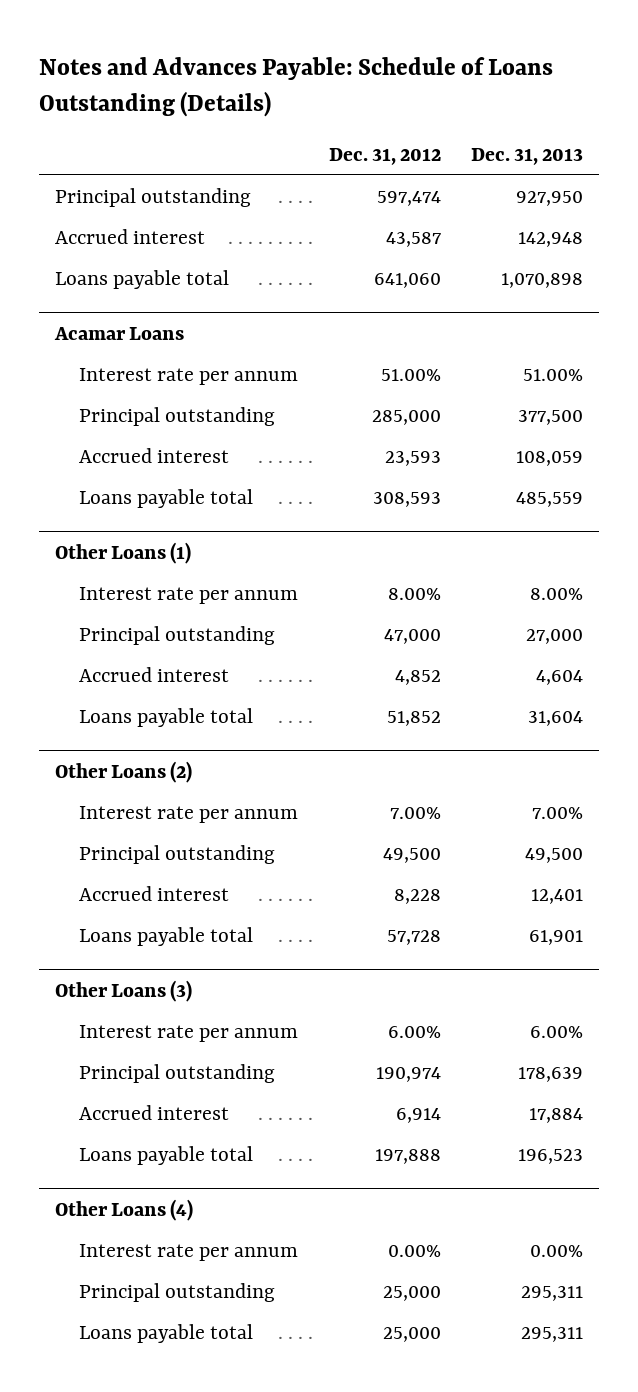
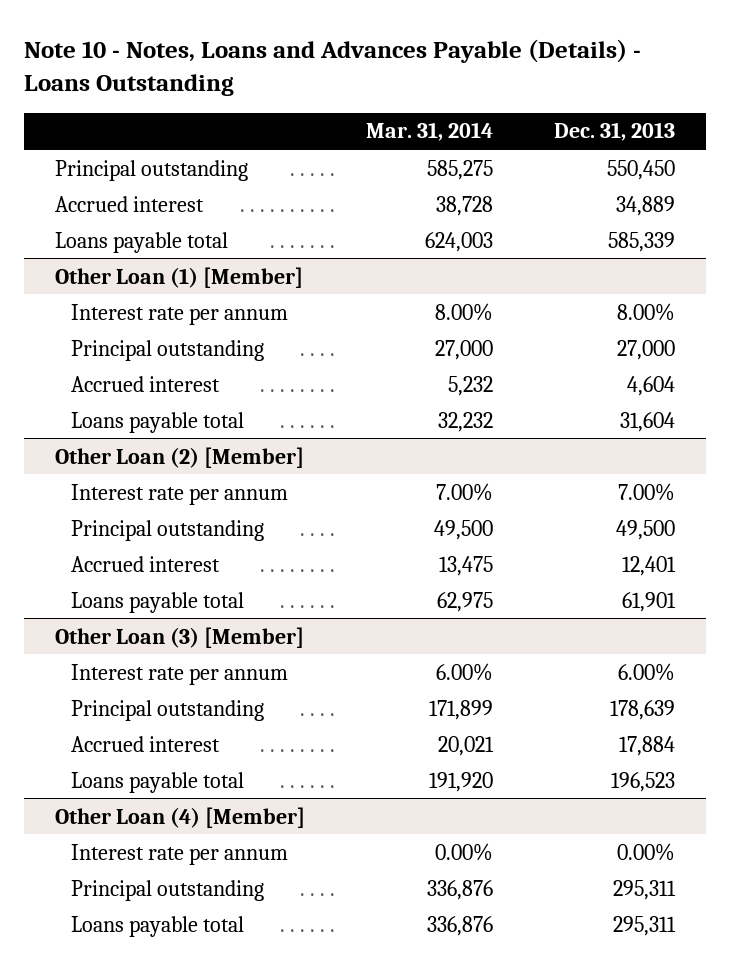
- Notes and Advances Payable: Schedule of Loans Outstanding (Details)
+ Note 10 - Notes, Loans and Advances Payable (Details) - Loans Outstanding
- | Dec. 31, 2012 | Dec. 31, 2013
+ | Mar. 31, 2014 | Dec. 31, 2013
- Principal outstanding | 597,474 | 927,950
- Accrued interest | 43,587 | 142,948
- Loans payable total | 641,060 | 1,070,898
- Acamar Loans
- Interest rate per annum | 51.00% | 51.00%
- Principal outstanding | 285,000 | 377,500
- Accrued interest | 23,593 | 108,059
- Loans payable total | 308,593 | 485,559
- Other Loans (1)
+ Principal outstanding | 585,275 | 550,450
+ Accrued interest | 38,728 | 34,889
+ Loans payable total | 624,003 | 585,339
+ Other Loan (1) [Member]
- Other Loans (2)
+ Other Loan (2) [Member]
- Other Loans (3)
+ Other Loan (3) [Member]
- Other Loans (4)
+ Other Loan (4) [Member]

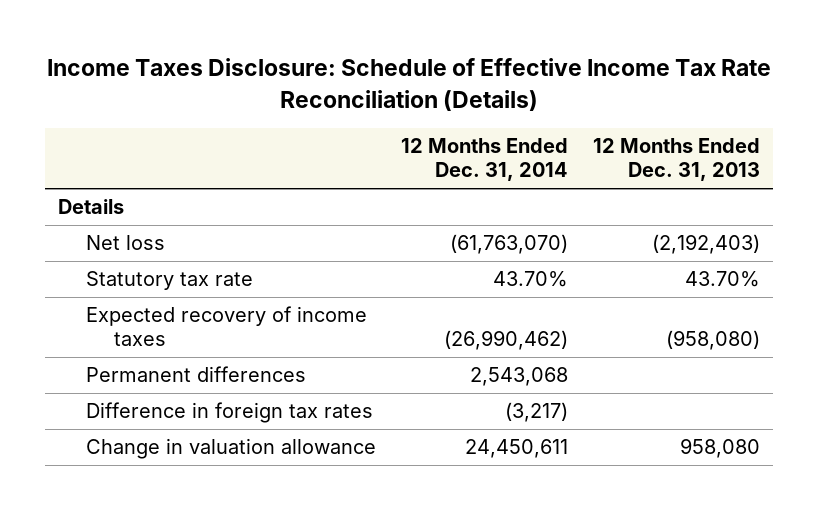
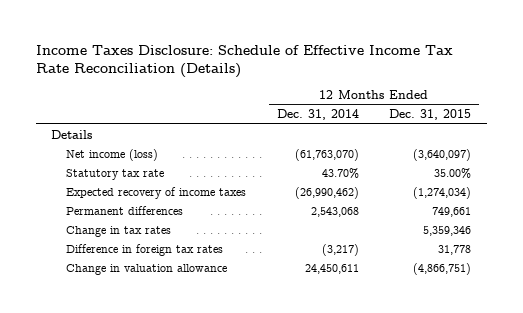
- | 12 Months Ended Dec. 31, 2014 | 12 Months Ended Dec. 31, 2013
+ | 12 Months Ended Dec. 31, 2014 | 12 Months Ended Dec. 31, 2015
- Net loss | (61,763,070) | (2,192,403)
+ Net income (loss) | (61,763,070) | (3,640,097)
+ Change in tax rates | | 5,359,346

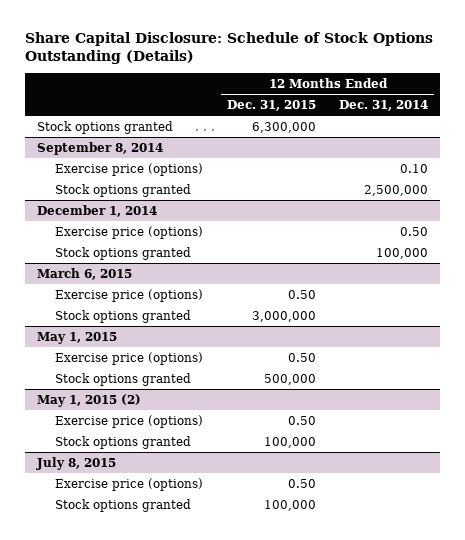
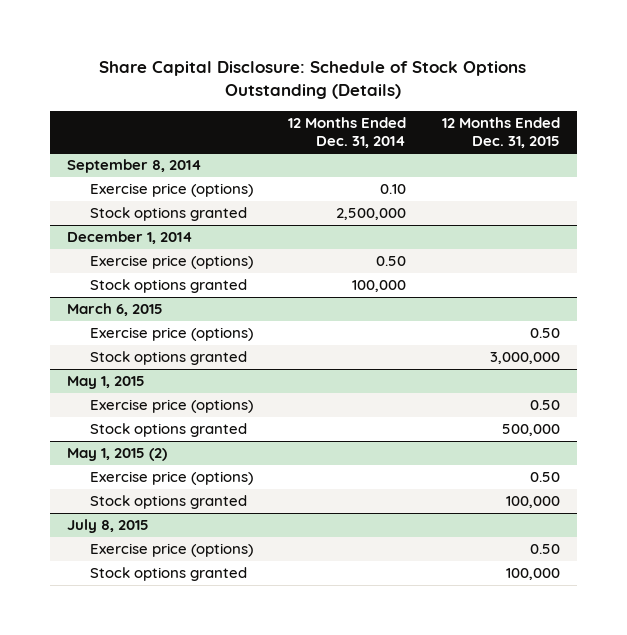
- | 12 Months Ended Dec. 31, 2015 | 12 Months Ended Dec. 31, 2014
+ | 12 Months Ended Dec. 31, 2014 | 12 Months Ended Dec. 31, 2015
- Stock options granted | 6,300,000 |

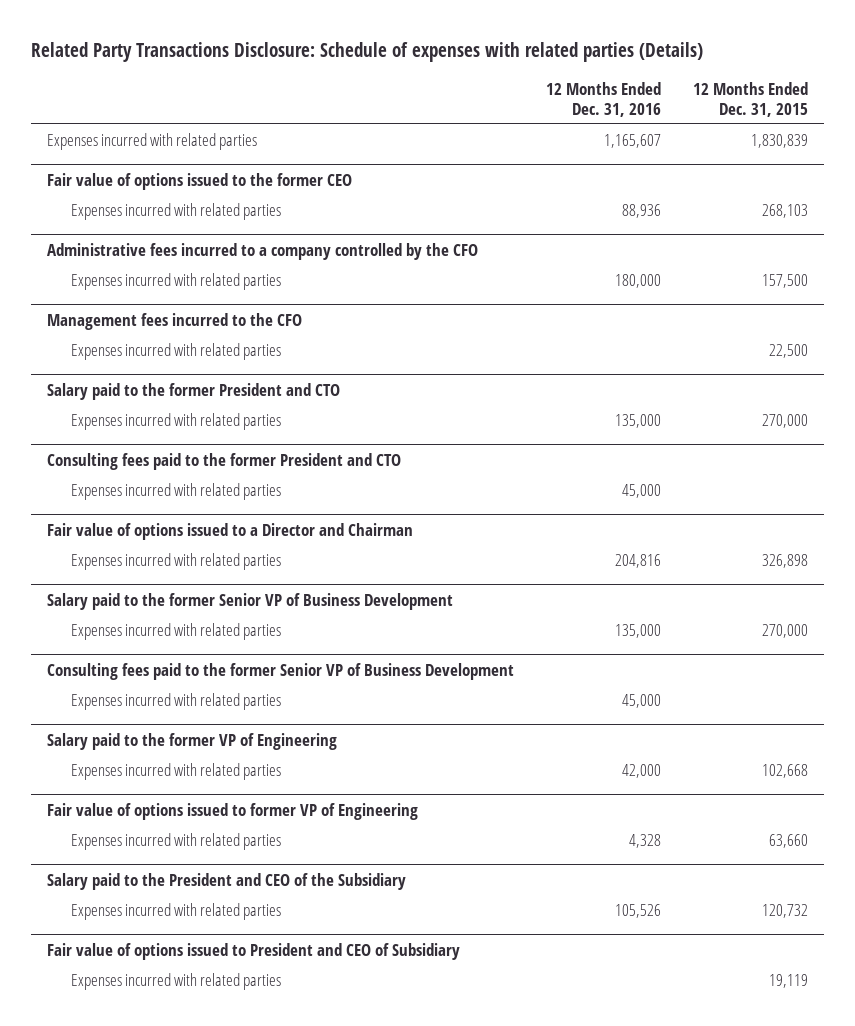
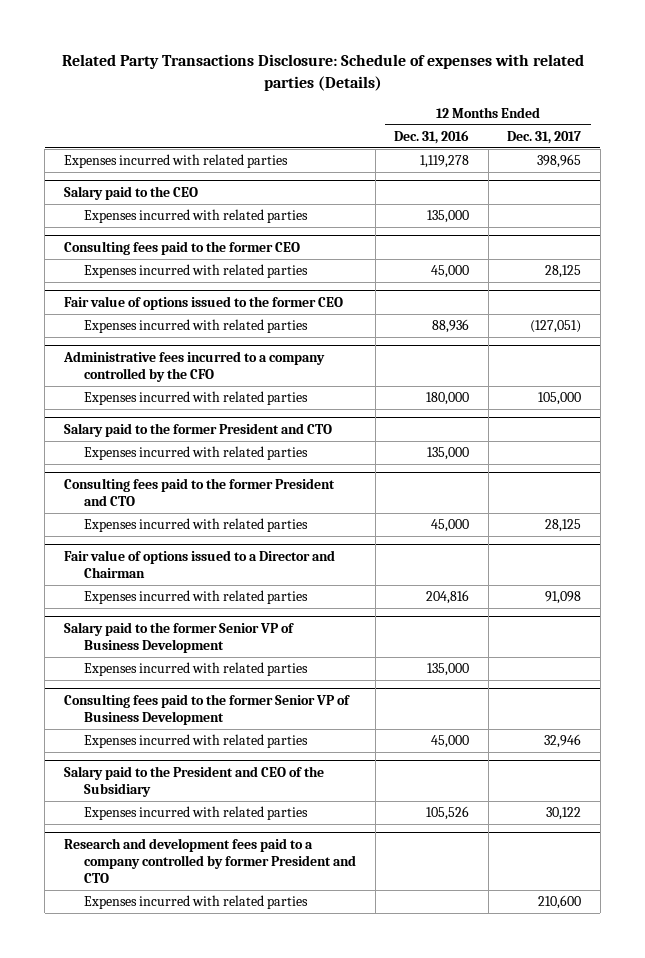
- | 12 Months Ended Dec. 31, 2016 | 12 Months Ended Dec. 31, 2015
+ | 12 Months Ended Dec. 31, 2016 | 12 Months Ended Dec. 31, 2017
- Expenses incurred with related parties | 1,165,607 | 1,830,839
+ Expenses incurred with related parties | 1,119,278 | 398,965
+ Salary paid to the CEO
+ Expenses incurred with related parties | 135,000 |
+ Consulting fees paid to the former CEO
+ Expenses incurred with related parties | 45,000 | 28,125
- Management fees incurred to the CFO
- Expenses incurred with related parties | | 22,500
- Salary paid to the former VP of Engineering
- Expenses incurred with related parties | 42,000 | 102,668
- Fair value of options issued to former VP of Engineering
- Expenses incurred with related parties | 4,328 | 63,660
- Fair value of options issued to President and CEO of Subsidiary
+ Research and development fees paid to a company controlled by former President and CTO

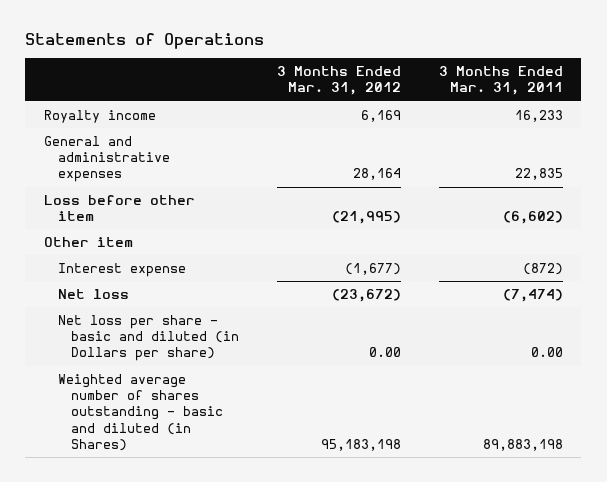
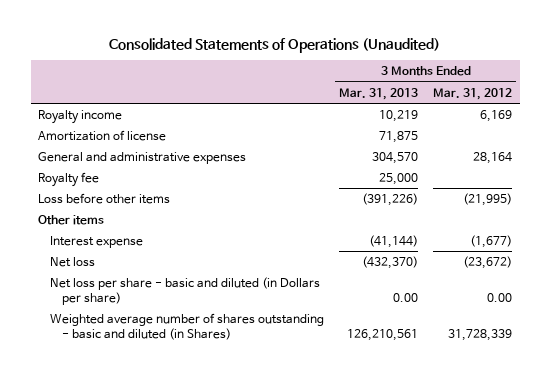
- Statements of Operations
+ Consolidated Statements of Operations (Unaudited)
- | 3 Months Ended Mar. 31, 2012 | 3 Months Ended Mar. 31, 2011
+ | 3 Months Ended Mar. 31, 2013 | 3 Months Ended Mar. 31, 2012
+ Amortization of license | 71,875 |
- Loss before other item | (21,995) | (6,602)
- Other item
+ Royalty fee | 25,000 |
+ Loss before other items | (391,226) | (21,995)
+ Other items
- Weighted average number of shares outstanding - basic and diluted (in Shares) | 95,183,198 | 89,883,198
+ Weighted average number of shares outstanding - basic and diluted (in Shares) | 126,210,561 | 31,728,339

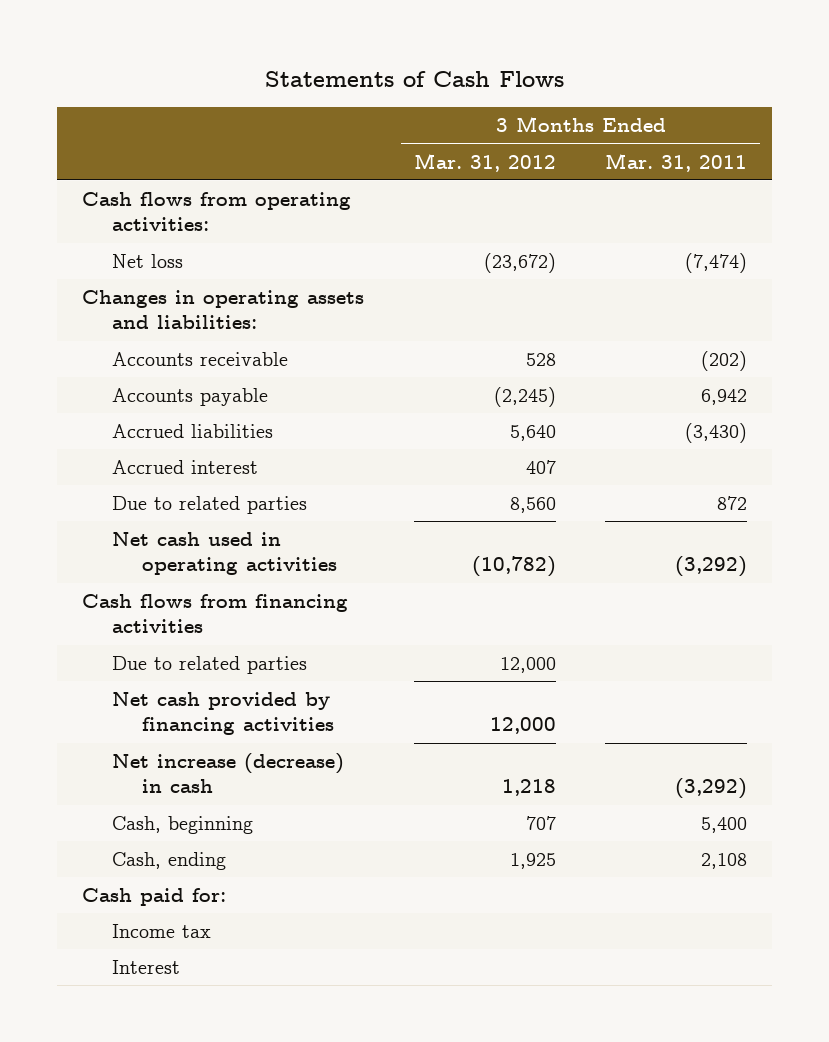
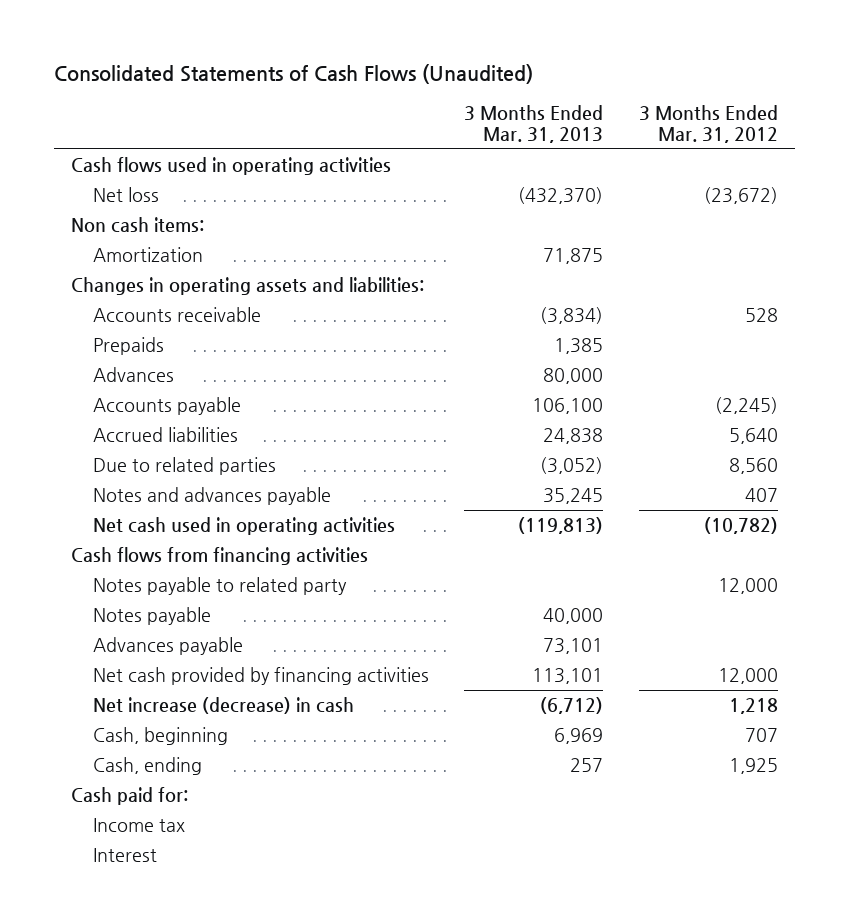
- Statements of Cash Flows
+ Consolidated Statements of Cash Flows (Unaudited)
- | 3 Months Ended Mar. 31, 2012 | 3 Months Ended Mar. 31, 2011
+ | 3 Months Ended Mar. 31, 2013 | 3 Months Ended Mar. 31, 2012
- Cash flows from operating activities:
+ Cash flows used in operating activities
+ Non cash items:
+ Amortization | 71,875 |
+ Prepaids | 1,385 |
+ Advances | 80,000 |
- Accrued interest | 407 |
+ Notes and advances payable | 35,245 | 407
- Due to related parties | 12,000 |
+ Notes payable to related party | | 12,000
+ Notes payable | 40,000 |
+ Advances payable | 73,101 |

